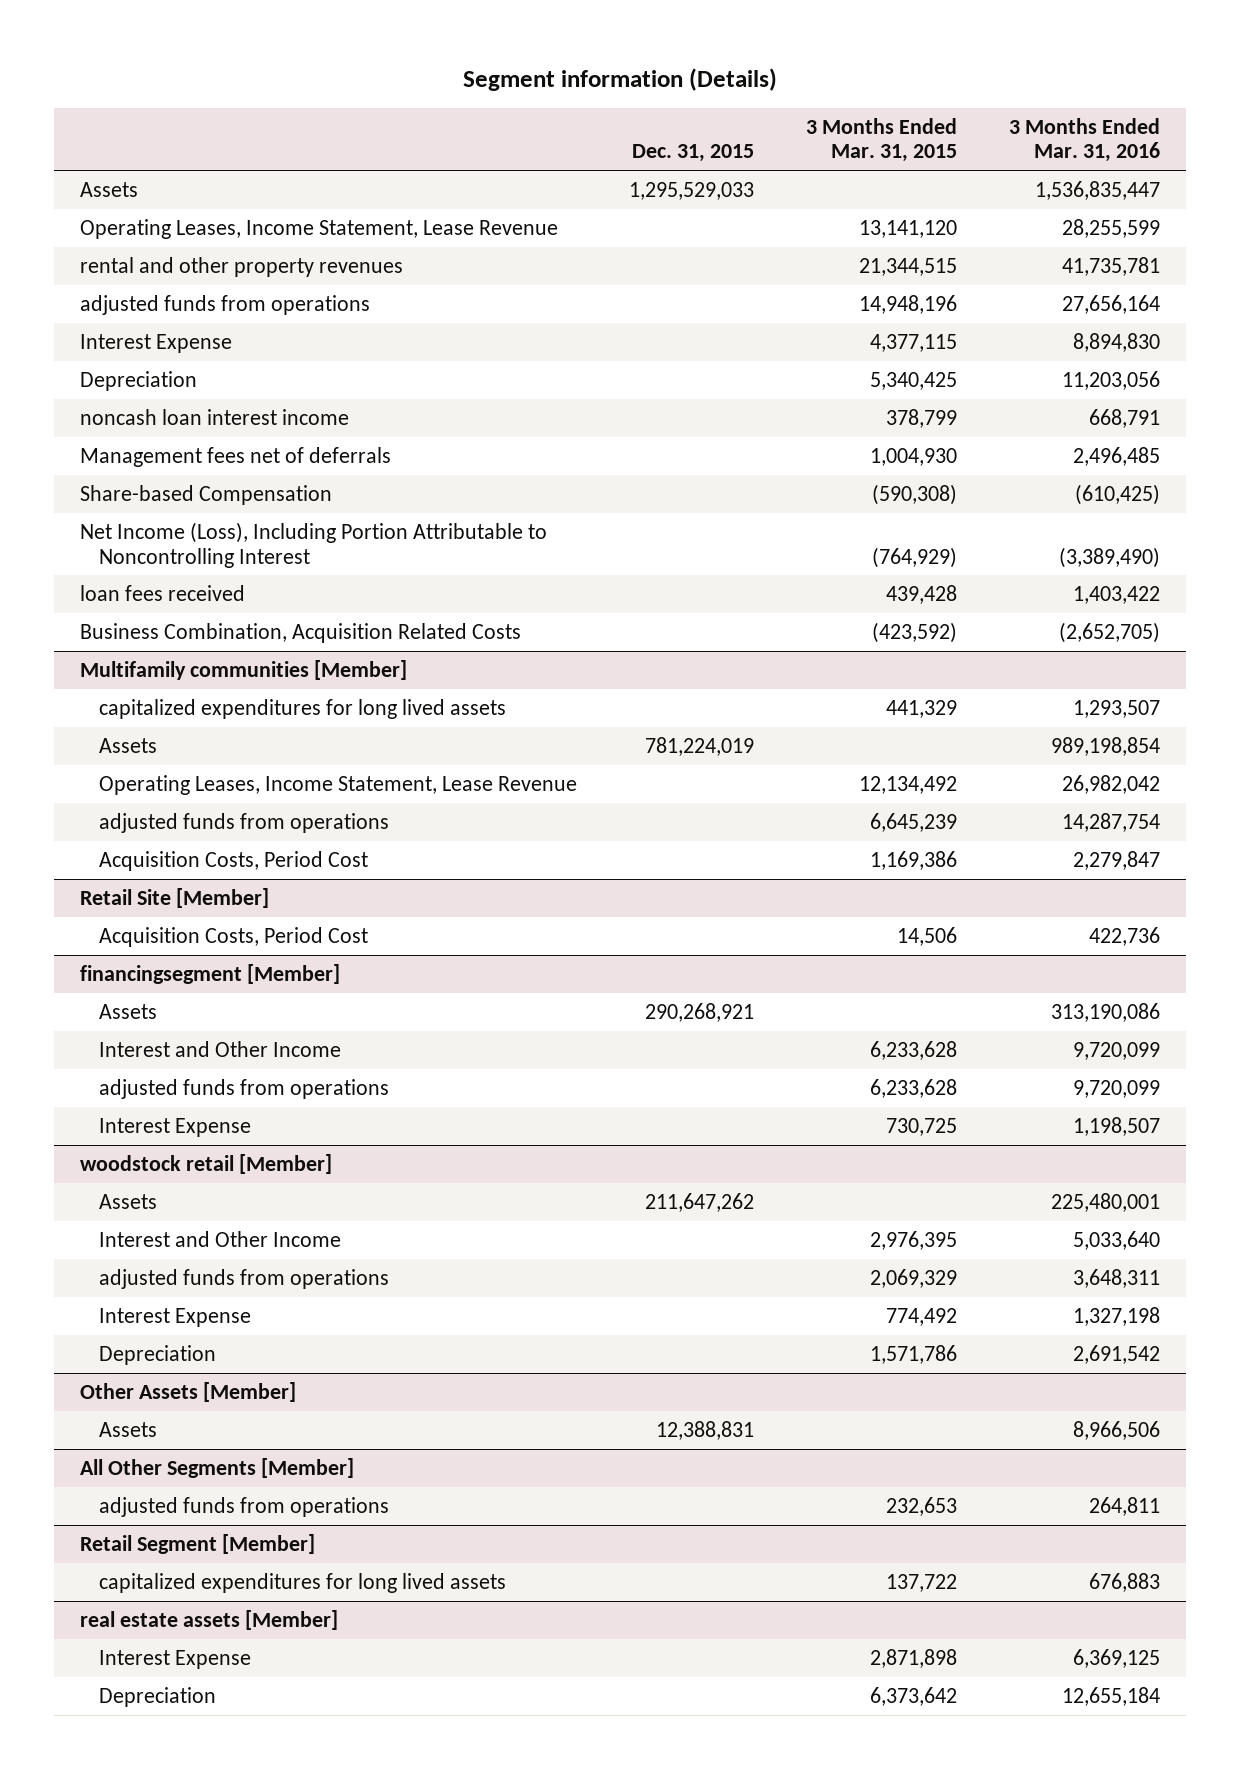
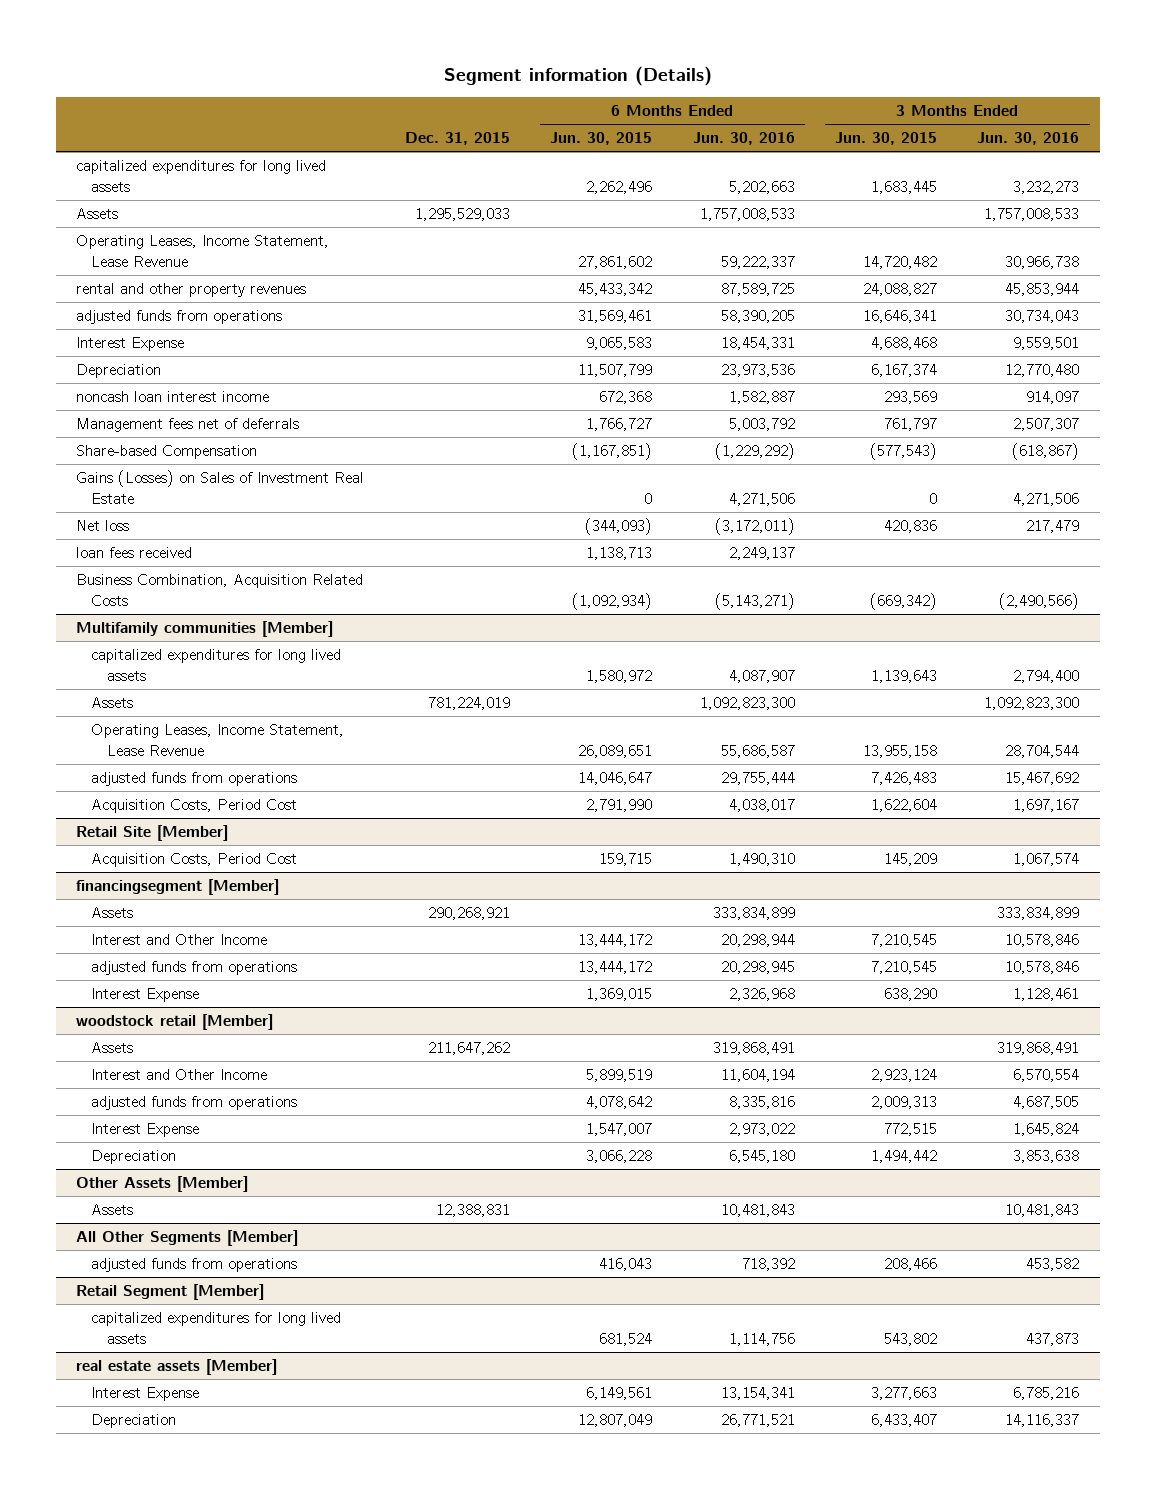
- | Dec. 31, 2015 | 3 Months Ended Mar. 31, 2015 | 3 Months Ended Mar. 31, 2016
+ | Dec. 31, 2015 | 6 Months Ended Jun. 30, 2015 | 6 Months Ended Jun. 30, 2016 | 3 Months Ended Jun. 30, 2015 | 3 Months Ended Jun. 30, 2016
+ capitalized expenditures for long lived assets | | 2,262,496 | 5,202,663 | 1,683,445 | 3,232,273
- Net Income (Loss), Including Portion Attributable to Noncontrolling Interest | | (764,929) | (3,389,490)
+ Gains (Losses) on Sales of Investment Real Estate | | 0 | 4,271,506 | 0 | 4,271,506
+ Net loss | | (344,093) | (3,172,011) | 420,836 | 217,479

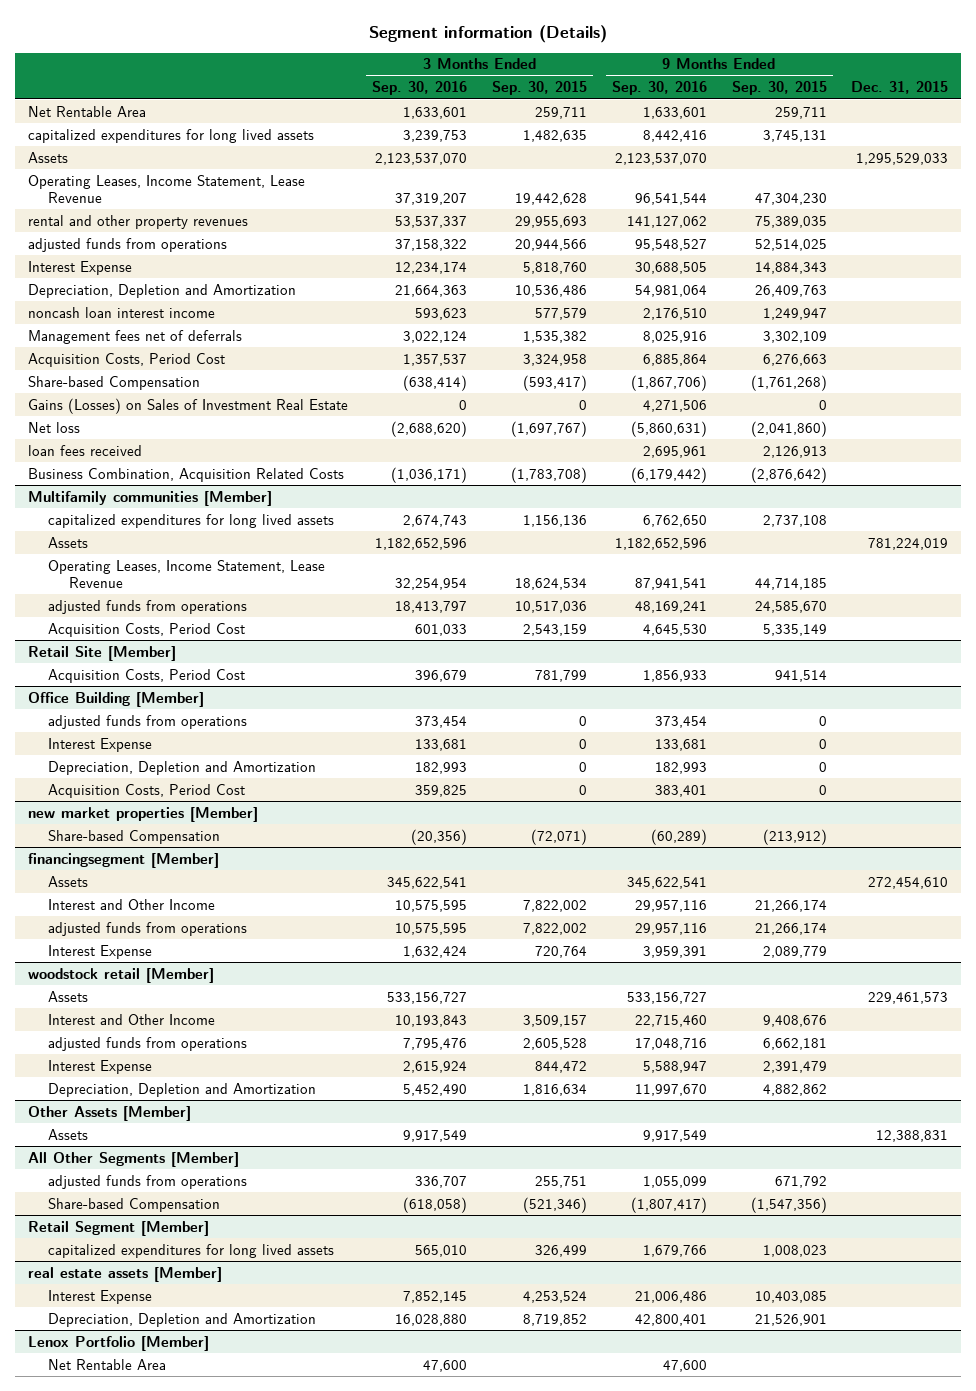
- | Dec. 31, 2015 | 6 Months Ended Jun. 30, 2015 | 6 Months Ended Jun. 30, 2016 | 3 Months Ended Jun. 30, 2015 | 3 Months Ended Jun. 30, 2016
+ | 3 Months Ended Sep. 30, 2016 | 3 Months Ended Sep. 30, 2015 | 9 Months Ended Sep. 30, 2016 | 9 Months Ended Sep. 30, 2015 | Dec. 31, 2015
+ Net Rentable Area | 1,633,601 | 259,711 | 1,633,601 | 259,711 |
- Depreciation | | 11,507,799 | 23,973,536 | 6,167,374 | 12,770,480
+ Depreciation, Depletion and Amortization | 21,664,363 | 10,536,486 | 54,981,064 | 26,409,763 |
+ Acquisition Costs, Period Cost | 1,357,537 | 3,324,958 | 6,885,864 | 6,276,663 |
+ Office Building [Member]
+ adjusted funds from operations | 373,454 | 0 | 373,454 | 0 |
+ Interest Expense | 133,681 | 0 | 133,681 | 0 |
+ Depreciation, Depletion and Amortization | 182,993 | 0 | 182,993 | 0 |
+ Acquisition Costs, Period Cost | 359,825 | 0 | 383,401 | 0 |
+ new market properties [Member]
+ Share-based Compensation | (20,356) | (72,071) | (60,289) | (213,912) |
@ financingsegment [Member]
- Assets | 290,268,921 | | 333,834,899 | | 333,834,899
+ Assets | 345,622,541 | | 345,622,541 | | 272,454,610
@ woodstock retail [Member]
- Assets | 211,647,262 | | 319,868,491 | | 319,868,491
+ Assets | 533,156,727 | | 533,156,727 | | 229,461,573
- Depreciation | | 3,066,228 | 6,545,180 | 1,494,442 | 3,853,638
+ Depreciation, Depletion and Amortization | 5,452,490 | 1,816,634 | 11,997,670 | 4,882,862 |
@ All Other Segments [Member]
+ Share-based Compensation | (618,058) | (521,346) | (1,807,417) | (1,547,356) |
@ real estate assets [Member]
- Depreciation | | 12,807,049 | 26,771,521 | 6,433,407 | 14,116,337
+ Depreciation, Depletion and Amortization | 16,028,880 | 8,719,852 | 42,800,401 | 21,526,901 |
+ Lenox Portfolio [Member]
+ Net Rentable Area | 47,600 | | 47,600 | |

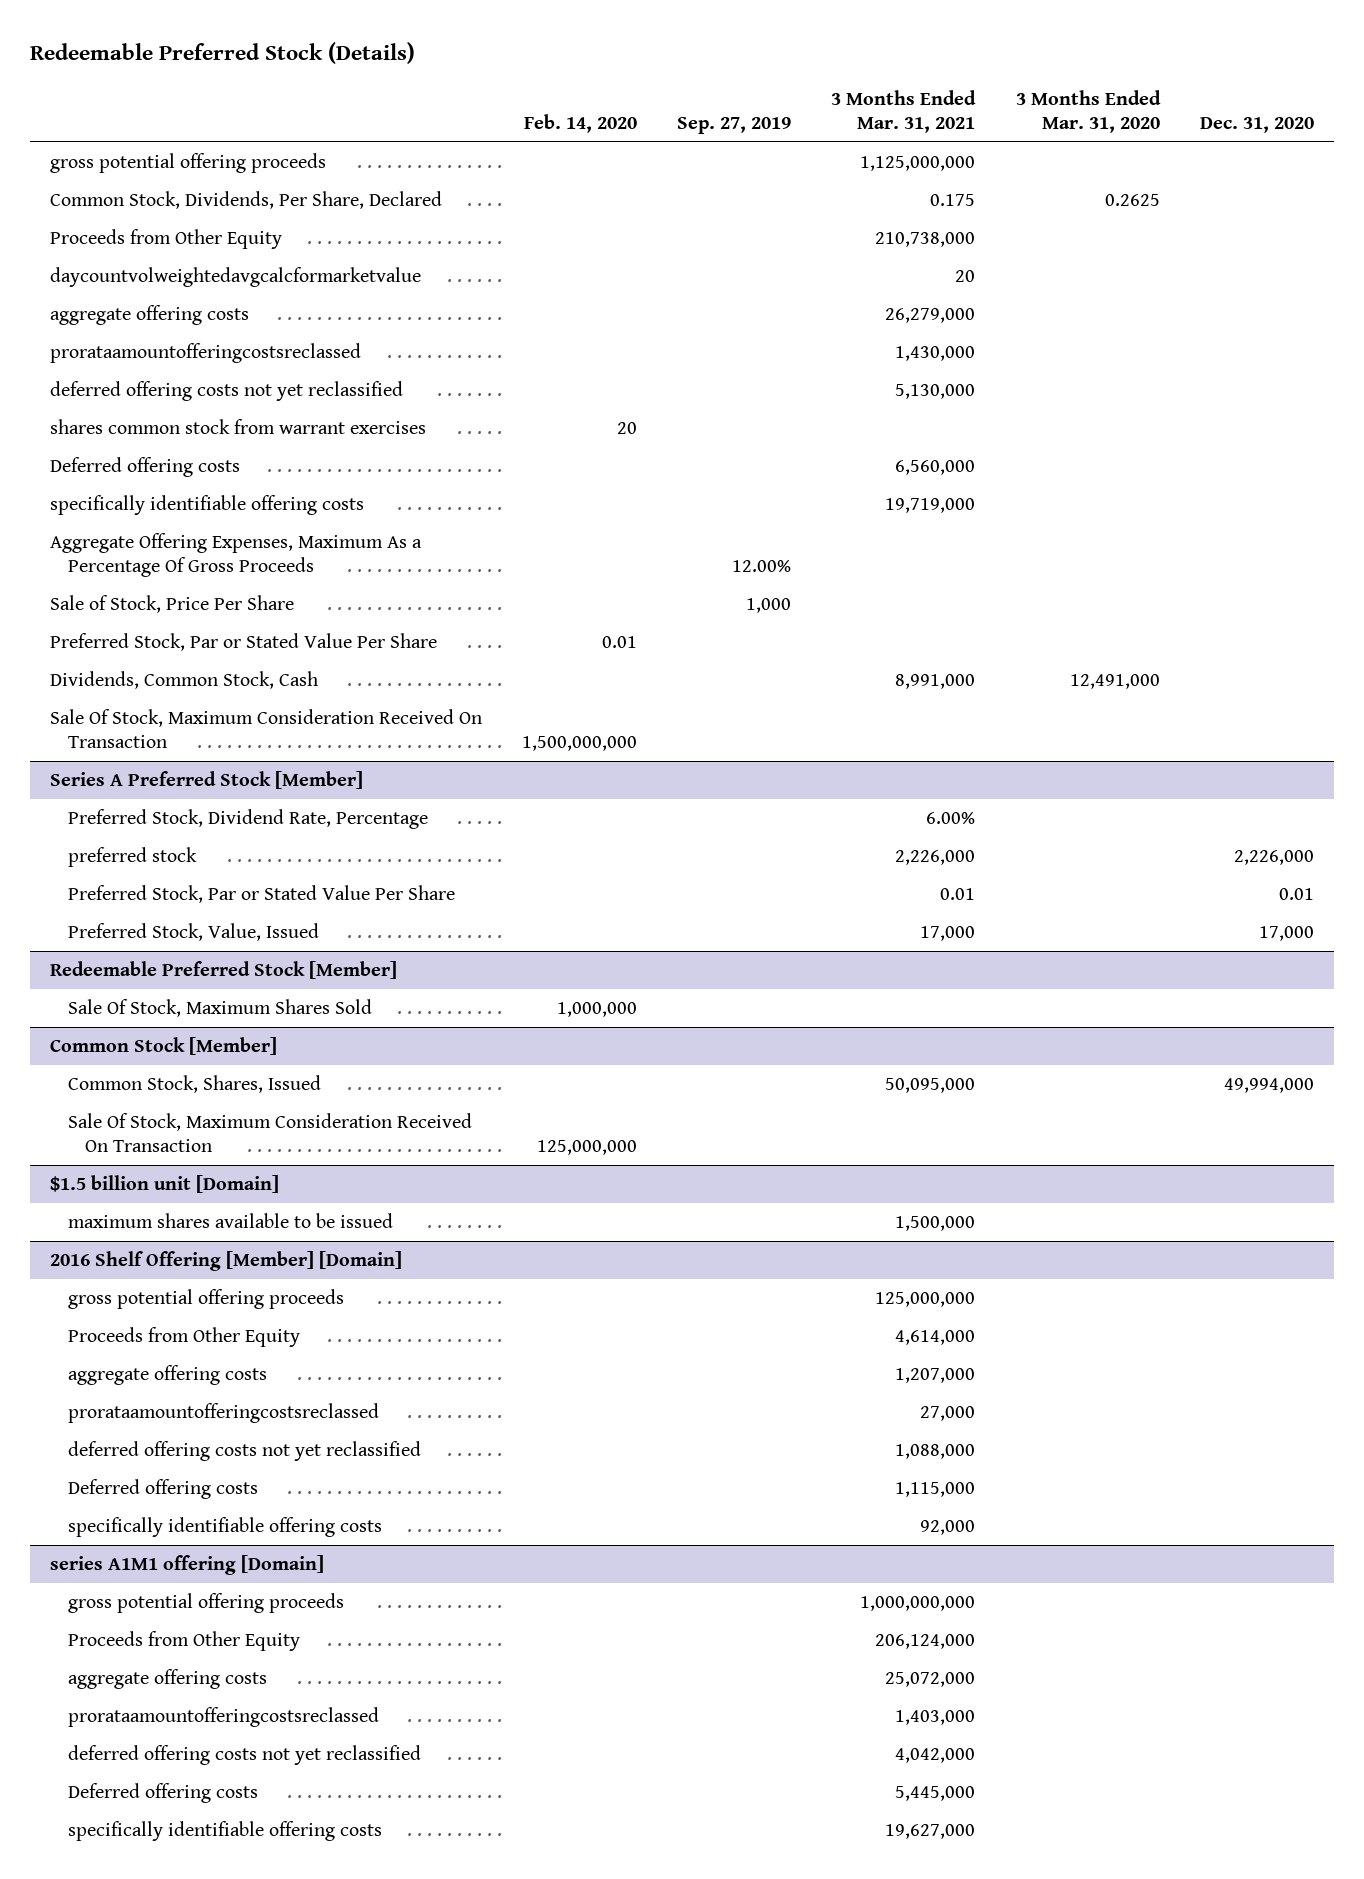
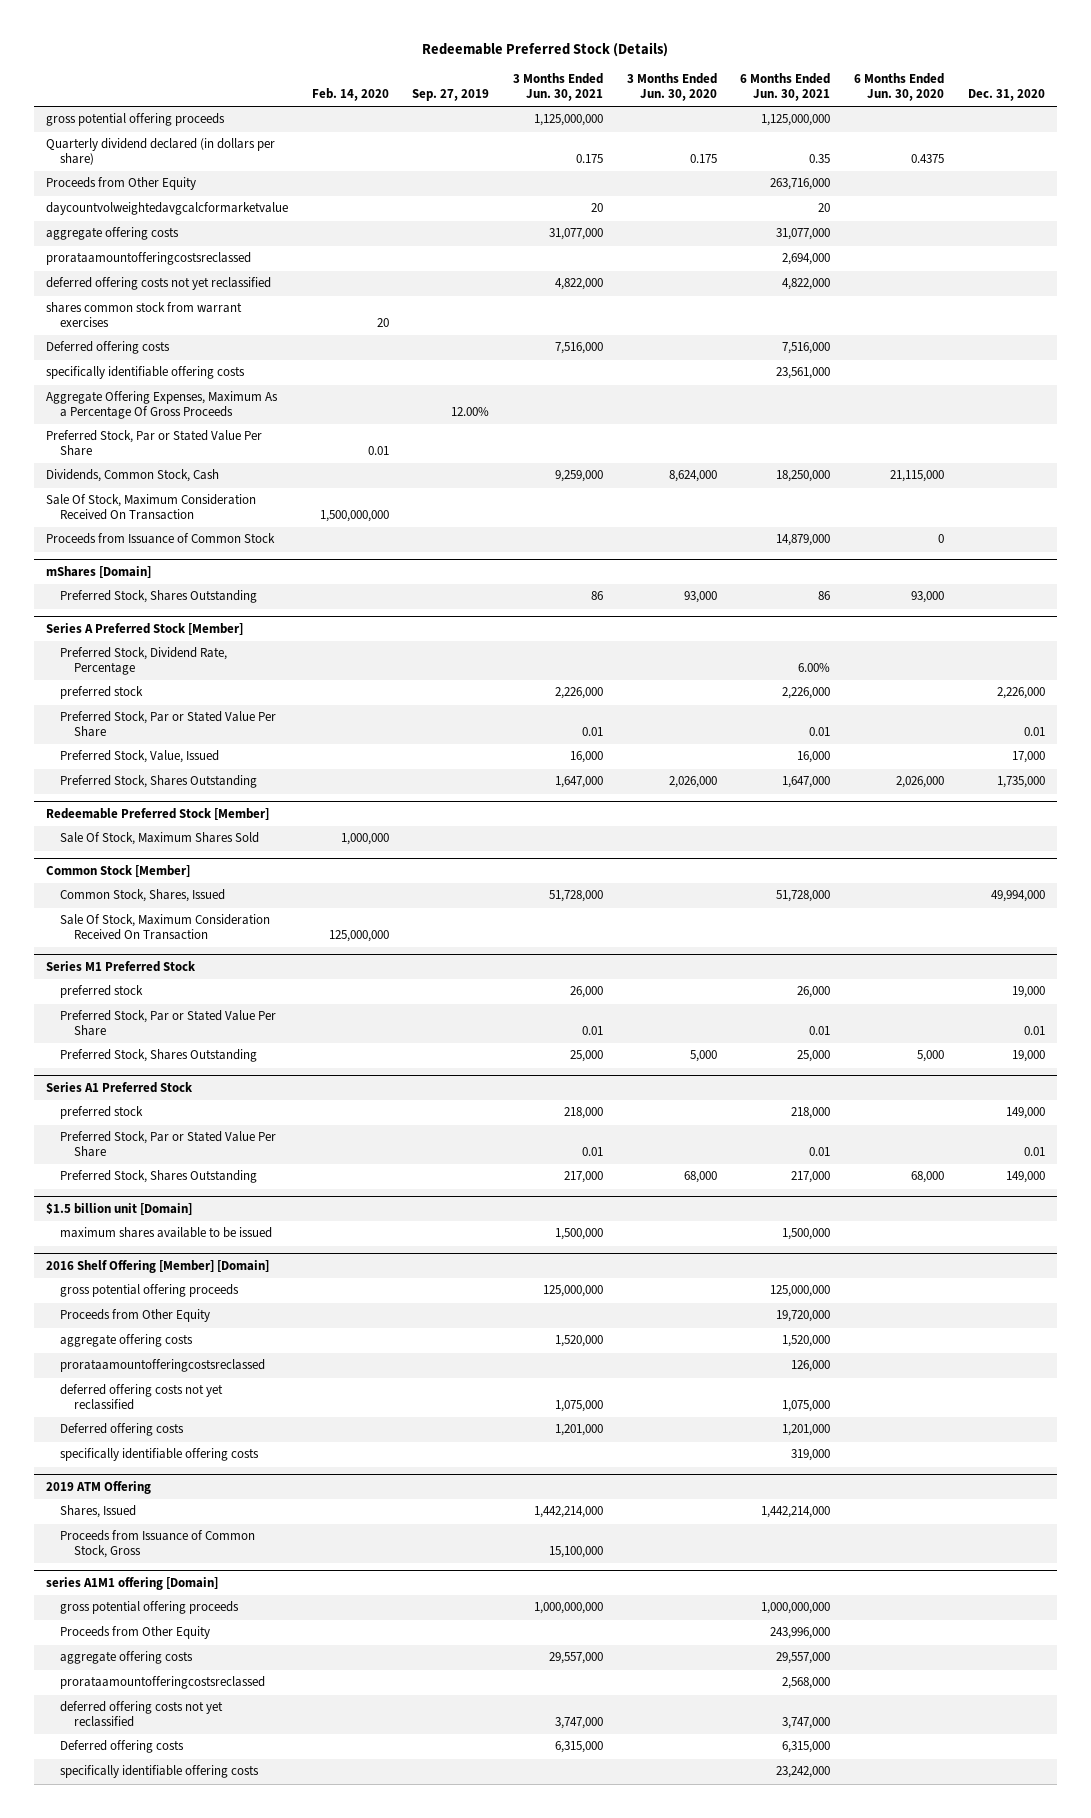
- | Feb. 14, 2020 | Sep. 27, 2019 | 3 Months Ended Mar. 31, 2021 | 3 Months Ended Mar. 31, 2020 | Dec. 31, 2020
+ | Feb. 14, 2020 | Sep. 27, 2019 | 3 Months Ended Jun. 30, 2021 | 3 Months Ended Jun. 30, 2020 | 6 Months Ended Jun. 30, 2021 | 6 Months Ended Jun. 30, 2020 | Dec. 31, 2020
- Common Stock, Dividends, Per Share, Declared | | | 0.175 | 0.2625 |
+ Quarterly dividend declared (in dollars per share) | | | 0.175 | 0.175 | 0.35 | 0.4375 |
- Sale of Stock, Price Per Share | | 1,000 | | |
+ Proceeds from Issuance of Common Stock | | | | | 14,879,000 | 0 |
+ mShares [Domain]
+ Preferred Stock, Shares Outstanding | | | 86 | 93,000 | 86 | 93,000 |
@ Series A Preferred Stock [Member]
+ Preferred Stock, Shares Outstanding | | | 1,647,000 | 2,026,000 | 1,647,000 | 2,026,000 | 1,735,000
+ Series M1 Preferred Stock
+ preferred stock | | | 26,000 | | 26,000 | | 19,000
+ Preferred Stock, Par or Stated Value Per Share | | | 0.01 | | 0.01 | | 0.01
+ Preferred Stock, Shares Outstanding | | | 25,000 | 5,000 | 25,000 | 5,000 | 19,000
+ Series A1 Preferred Stock
+ preferred stock | | | 218,000 | | 218,000 | | 149,000
+ Preferred Stock, Par or Stated Value Per Share | | | 0.01 | | 0.01 | | 0.01
+ Preferred Stock, Shares Outstanding | | | 217,000 | 68,000 | 217,000 | 68,000 | 149,000
+ 2019 ATM Offering
+ Shares, Issued | | | 1,442,214,000 | | 1,442,214,000 | |
+ Proceeds from Issuance of Common Stock, Gross | | | 15,100,000 | | | |

